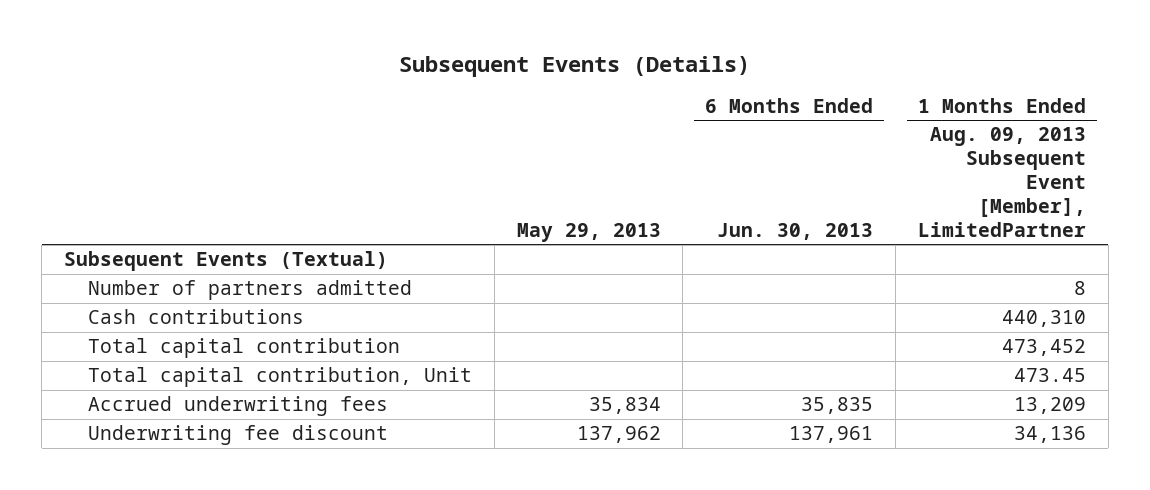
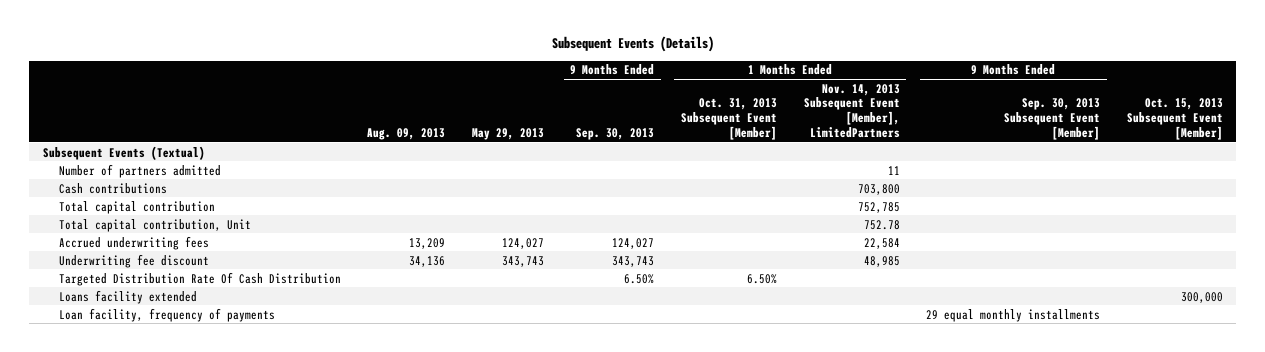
- | May 29, 2013 | 6 Months Ended Jun. 30, 2013 | 1 Months Ended Aug. 09, 2013 Subsequent Event [Member], LimitedPartner
+ | Aug. 09, 2013 | May 29, 2013 | 9 Months Ended Sep. 30, 2013 | 1 Months Ended Oct. 31, 2013 Subsequent Event [Member] | 1 Months Ended Nov. 14, 2013 Subsequent Event [Member], LimitedPartners | 9 Months Ended Sep. 30, 2013 Subsequent Event [Member] | Oct. 15, 2013 Subsequent Event [Member]
- Accrued underwriting fees | 35,834 | 35,835 | 13,209
- Underwriting fee discount | 137,962 | 137,961 | 34,136
+ Accrued underwriting fees | 13,209 | 124,027 | 124,027 | | 22,584 | |
+ Underwriting fee discount | 34,136 | 343,743 | 343,743 | | 48,985 | |
+ Targeted Distribution Rate Of Cash Distribution | | | 6.50% | 6.50% | | |
+ Loans facility extended | | | | | | | 300,000
+ Loan facility, frequency of payments | | | | | | 29 equal monthly installments |

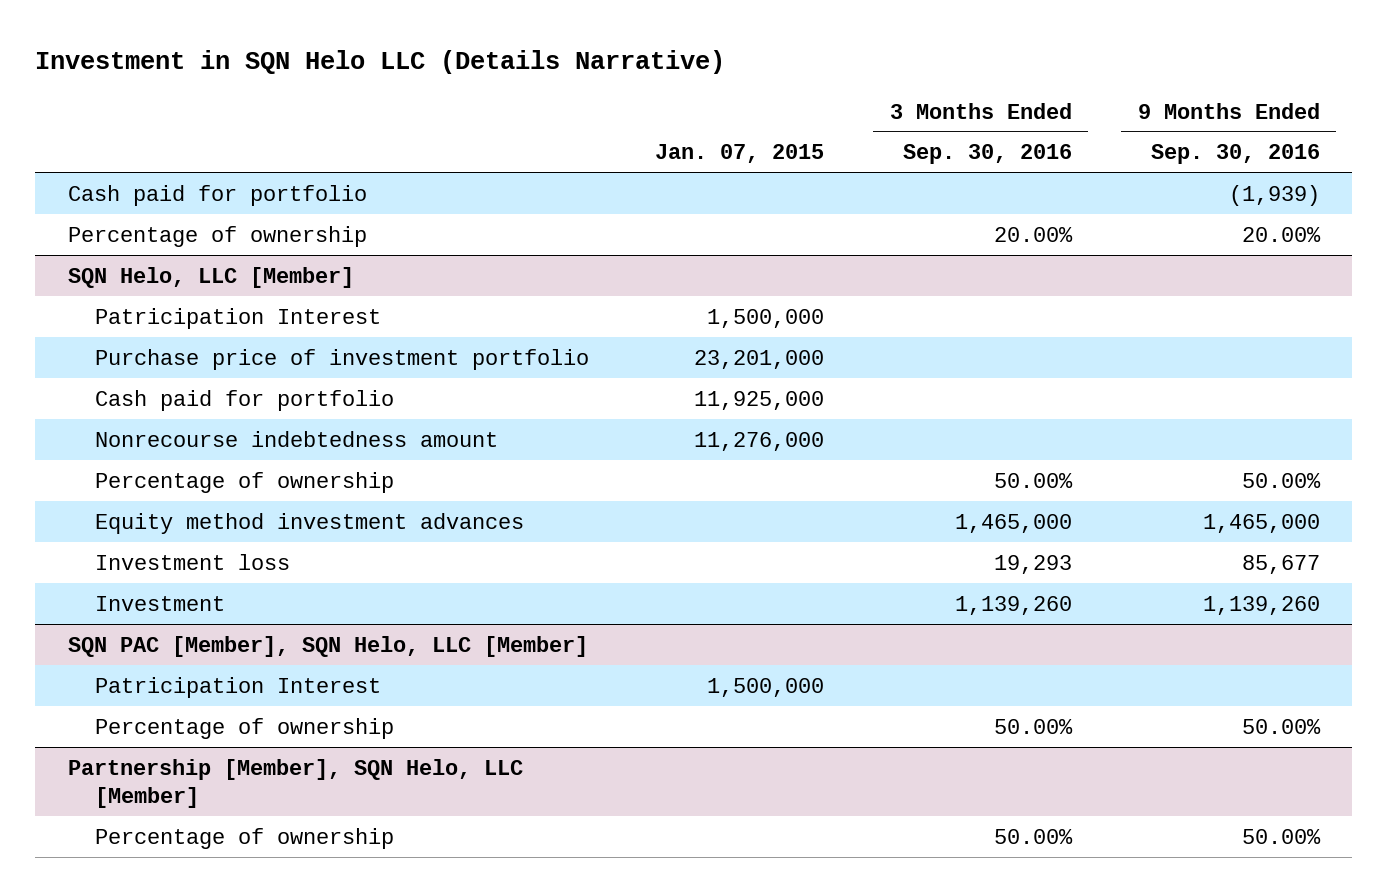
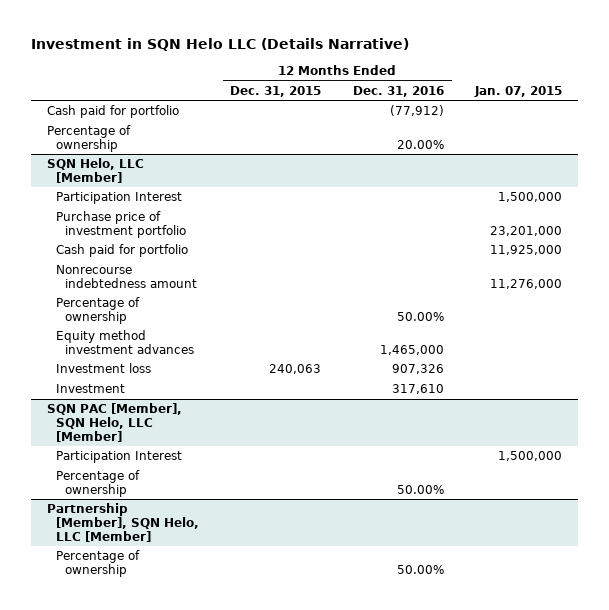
- | Jan. 07, 2015 | 3 Months Ended Sep. 30, 2016 | 9 Months Ended Sep. 30, 2016
+ | 12 Months Ended Dec. 31, 2015 | 12 Months Ended Dec. 31, 2016 | Jan. 07, 2015
@ SQN Helo, LLC [Member]
- Patricipation Interest | 1,500,000 | |
+ Participation Interest | | | 1,500,000
@ SQN PAC [Member], SQN Helo, LLC [Member]
- Patricipation Interest | 1,500,000 | |
+ Participation Interest | | | 1,500,000

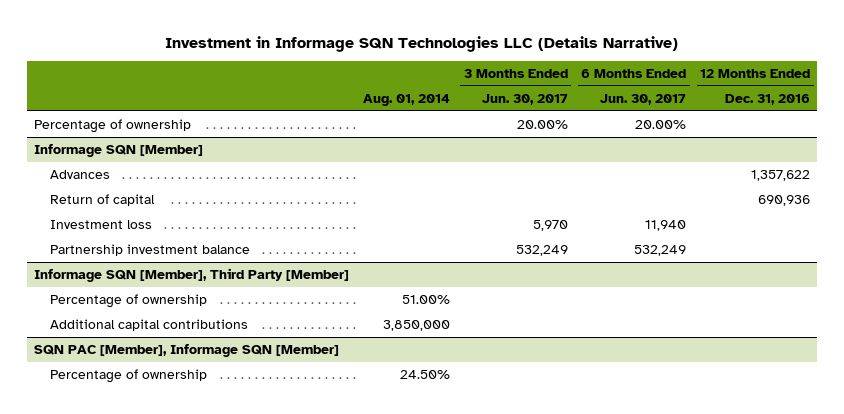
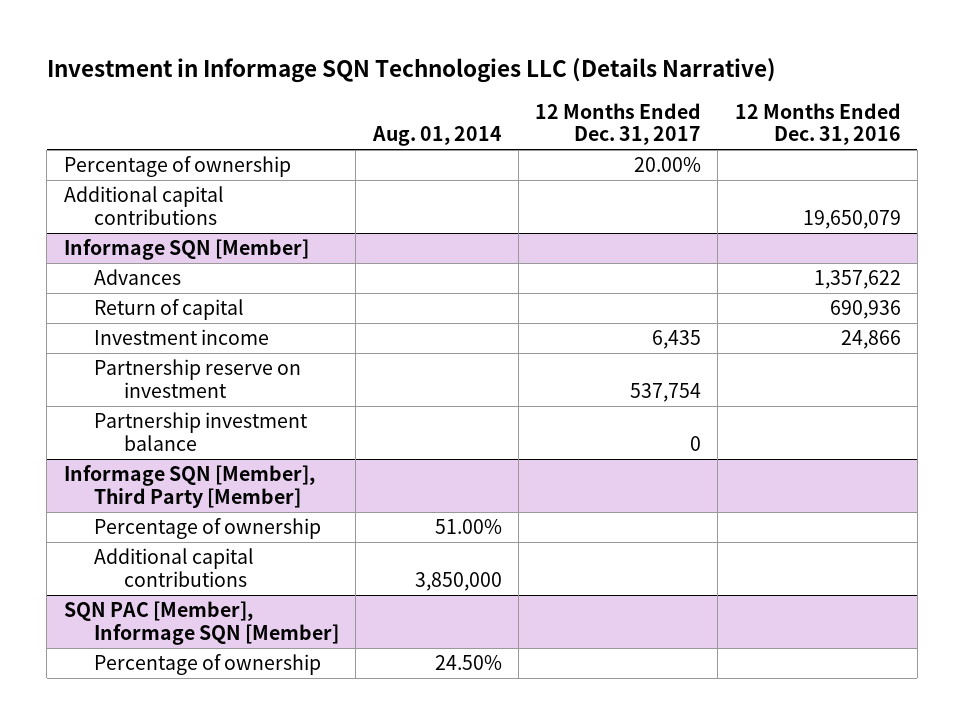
- | Aug. 01, 2014 | 3 Months Ended Jun. 30, 2017 | 6 Months Ended Jun. 30, 2017 | 12 Months Ended Dec. 31, 2016
+ | Aug. 01, 2014 | 12 Months Ended Dec. 31, 2017 | 12 Months Ended Dec. 31, 2016
+ Additional capital contributions | | | 19,650,079
@ Informage SQN [Member]
- Investment loss | | 5,970 | 11,940 |
+ Investment income | | 6,435 | 24,866
+ Partnership reserve on investment | | 537,754 |

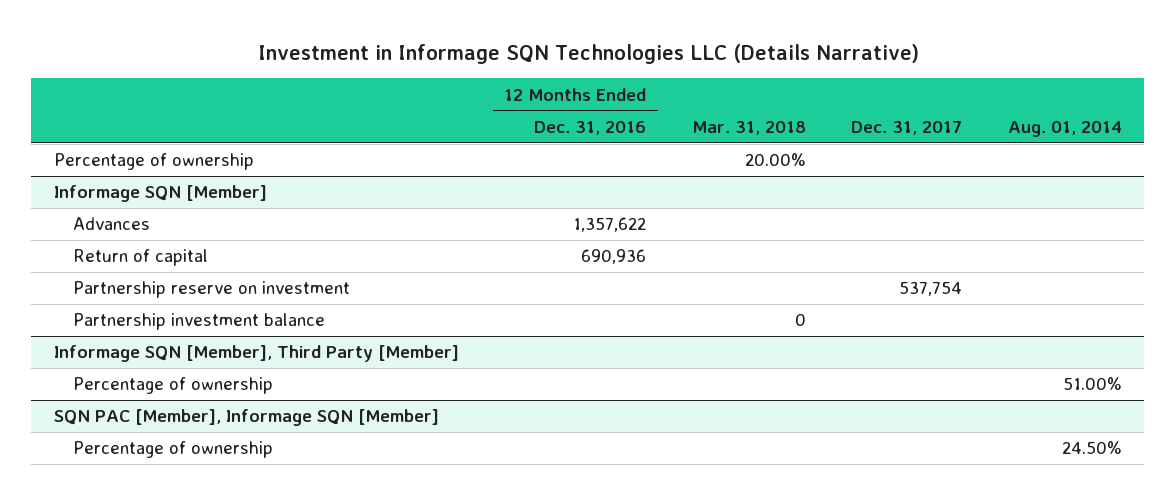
- | Aug. 01, 2014 | 12 Months Ended Dec. 31, 2017 | 12 Months Ended Dec. 31, 2016
+ | 12 Months Ended Dec. 31, 2016 | Mar. 31, 2018 | Dec. 31, 2017 | Aug. 01, 2014
- Additional capital contributions | | | 19,650,079
@ Informage SQN [Member]
- Investment income | | 6,435 | 24,866
@ Informage SQN [Member], Third Party [Member]
- Additional capital contributions | 3,850,000 | |

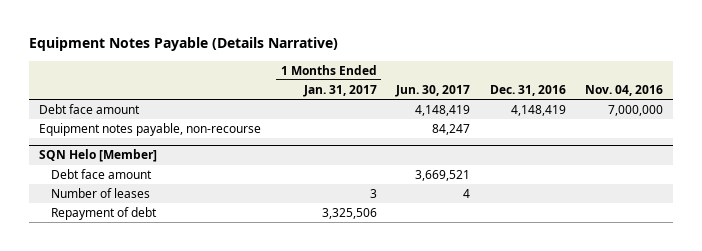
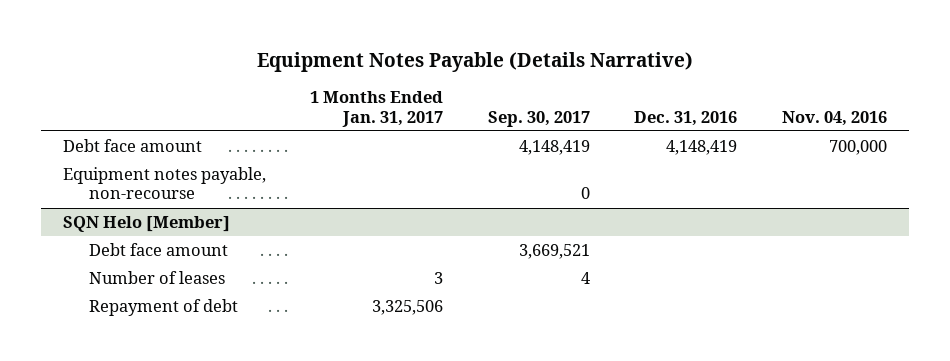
- | 1 Months Ended Jan. 31, 2017 | Jun. 30, 2017 | Dec. 31, 2016 | Nov. 04, 2016
+ | 1 Months Ended Jan. 31, 2017 | Sep. 30, 2017 | Dec. 31, 2016 | Nov. 04, 2016
- Debt face amount | | 4,148,419 | 4,148,419 | 7,000,000
+ Debt face amount | | 4,148,419 | 4,148,419 | 700,000

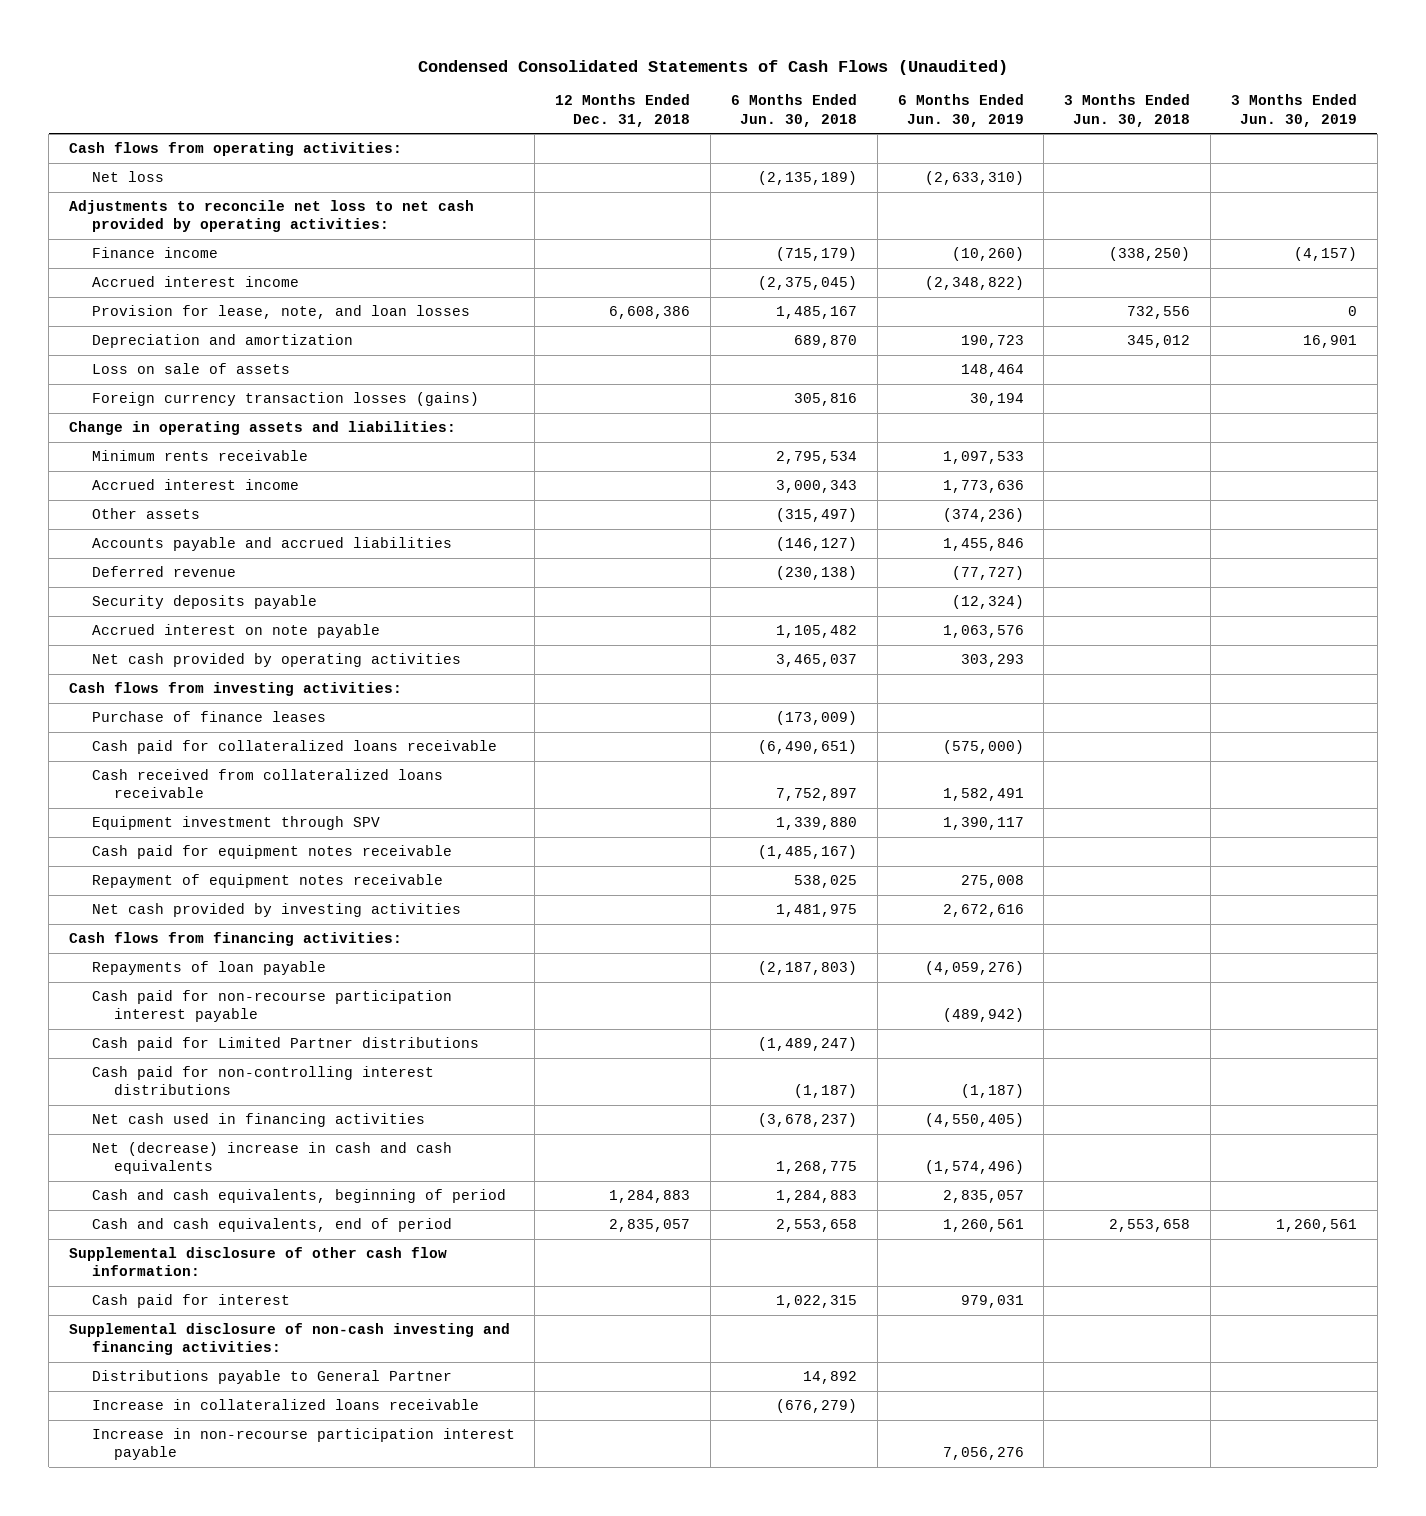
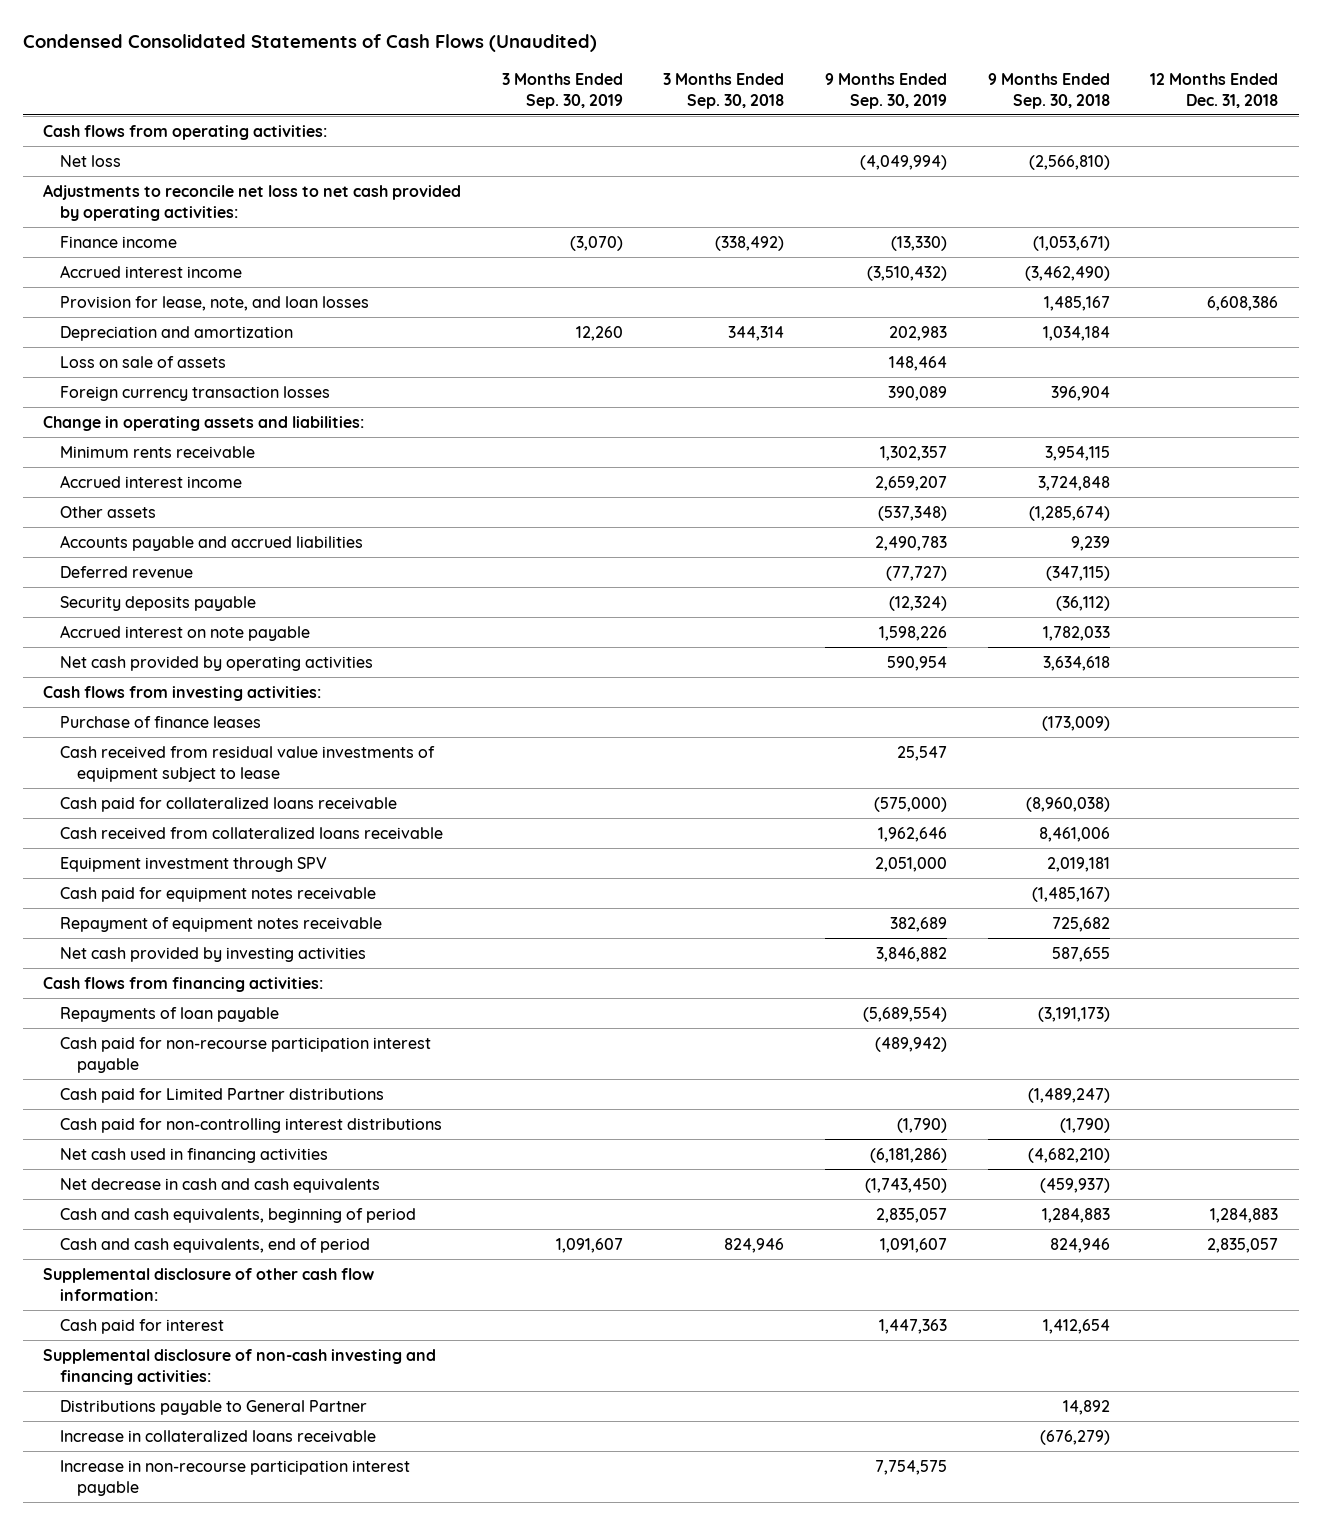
- | 12 Months Ended Dec. 31, 2018 | 6 Months Ended Jun. 30, 2018 | 6 Months Ended Jun. 30, 2019 | 3 Months Ended Jun. 30, 2018 | 3 Months Ended Jun. 30, 2019
+ | 3 Months Ended Sep. 30, 2019 | 3 Months Ended Sep. 30, 2018 | 9 Months Ended Sep. 30, 2019 | 9 Months Ended Sep. 30, 2018 | 12 Months Ended Dec. 31, 2018
- Foreign currency transaction losses (gains) | | 305,816 | 30,194 | |
+ Foreign currency transaction losses | | | 390,089 | 396,904 |
+ Cash received from residual value investments of equipment subject to lease | | | 25,547 | |
- Net (decrease) increase in cash and cash equivalents | | 1,268,775 | (1,574,496) | |
+ Net decrease in cash and cash equivalents | | | (1,743,450) | (459,937) |

